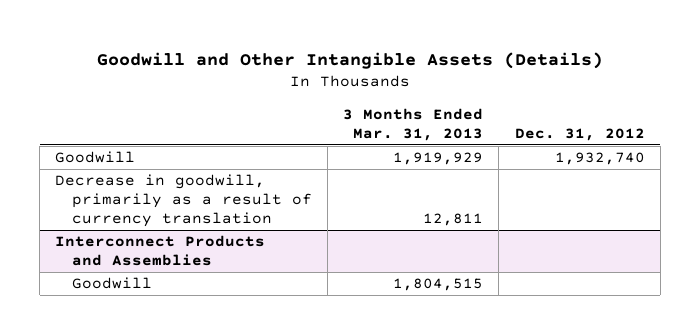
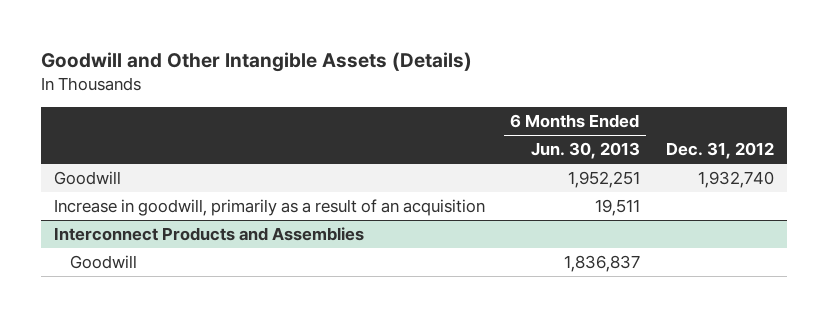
- | 3 Months Ended Mar. 31, 2013 | Dec. 31, 2012
+ | 6 Months Ended Jun. 30, 2013 | Dec. 31, 2012
- Decrease in goodwill, primarily as a result of currency translation | 12,811 |
+ Increase in goodwill, primarily as a result of an acquisition | 19,511 |

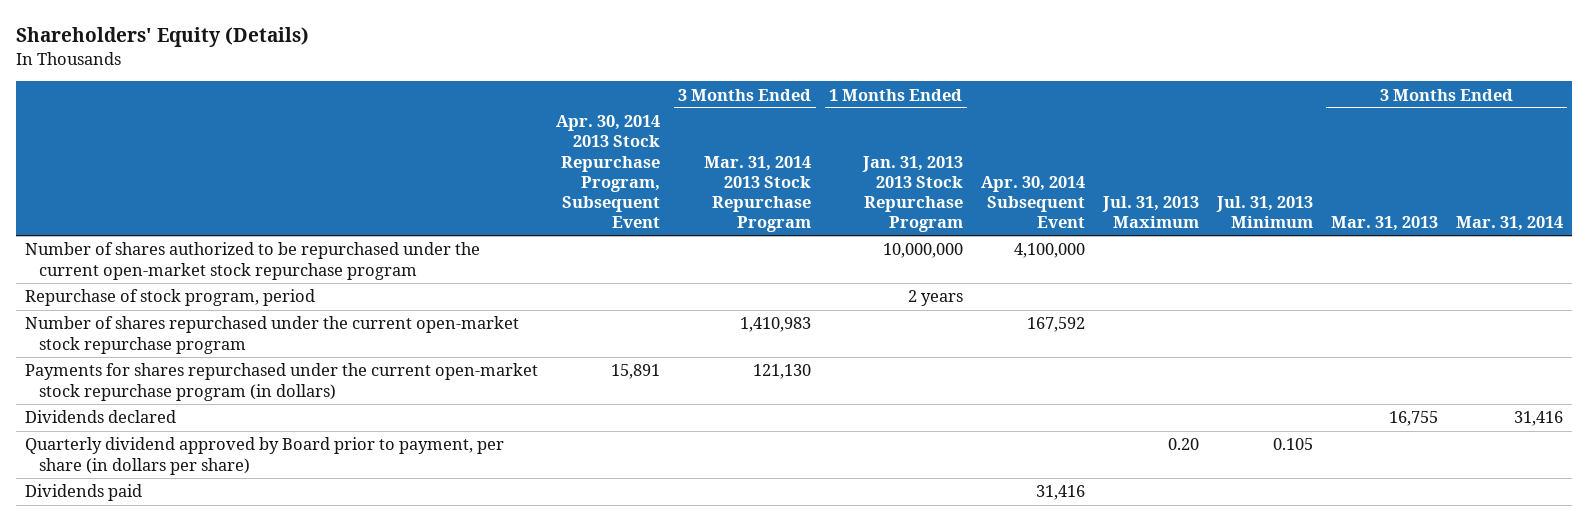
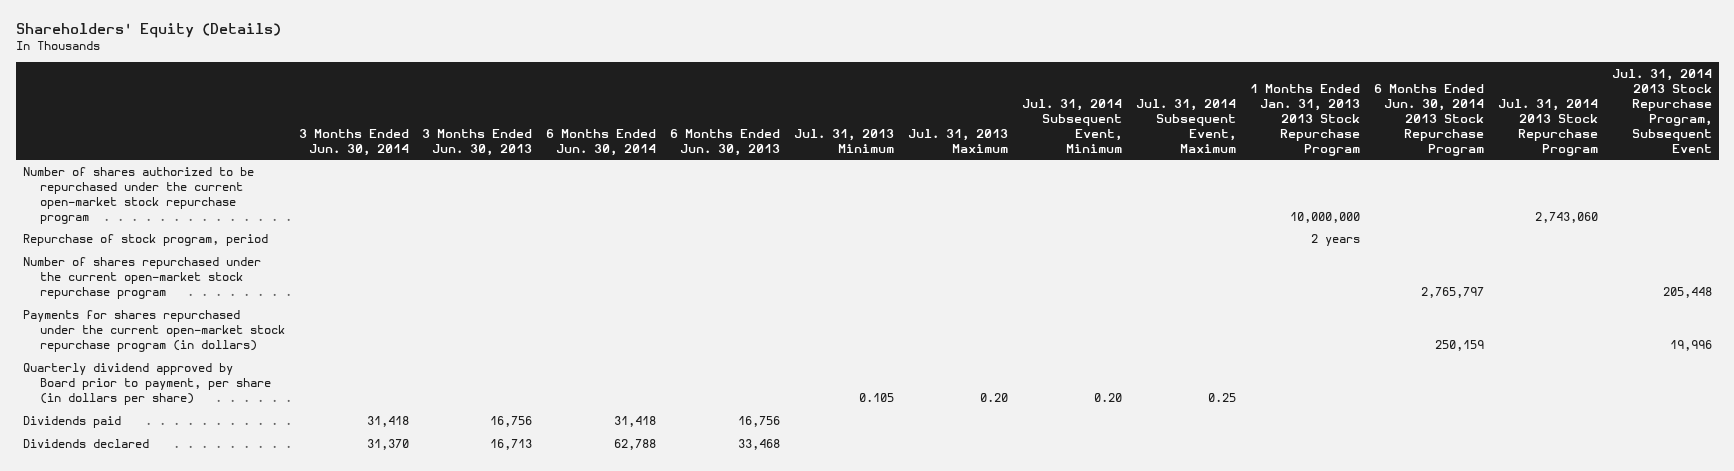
- | Apr. 30, 2014 2013 Stock Repurchase Program, Subsequent Event | 3 Months Ended Mar. 31, 2014 2013 Stock Repurchase Program | 1 Months Ended Jan. 31, 2013 2013 Stock Repurchase Program | Apr. 30, 2014 Subsequent Event | Jul. 31, 2013 Maximum | Jul. 31, 2013 Minimum | 3 Months Ended Mar. 31, 2013 | 3 Months Ended Mar. 31, 2014
+ | 3 Months Ended Jun. 30, 2014 | 3 Months Ended Jun. 30, 2013 | 6 Months Ended Jun. 30, 2014 | 6 Months Ended Jun. 30, 2013 | Jul. 31, 2013 Minimum | Jul. 31, 2013 Maximum | Jul. 31, 2014 Subsequent Event, Minimum | Jul. 31, 2014 Subsequent Event, Maximum | 1 Months Ended Jan. 31, 2013 2013 Stock Repurchase Program | 6 Months Ended Jun. 30, 2014 2013 Stock Repurchase Program | Jul. 31, 2014 2013 Stock Repurchase Program | Jul. 31, 2014 2013 Stock Repurchase Program, Subsequent Event
moved down: Dividends declared | 31,370 | 16,713 | 62,788 | 33,468 | | | | | | | |

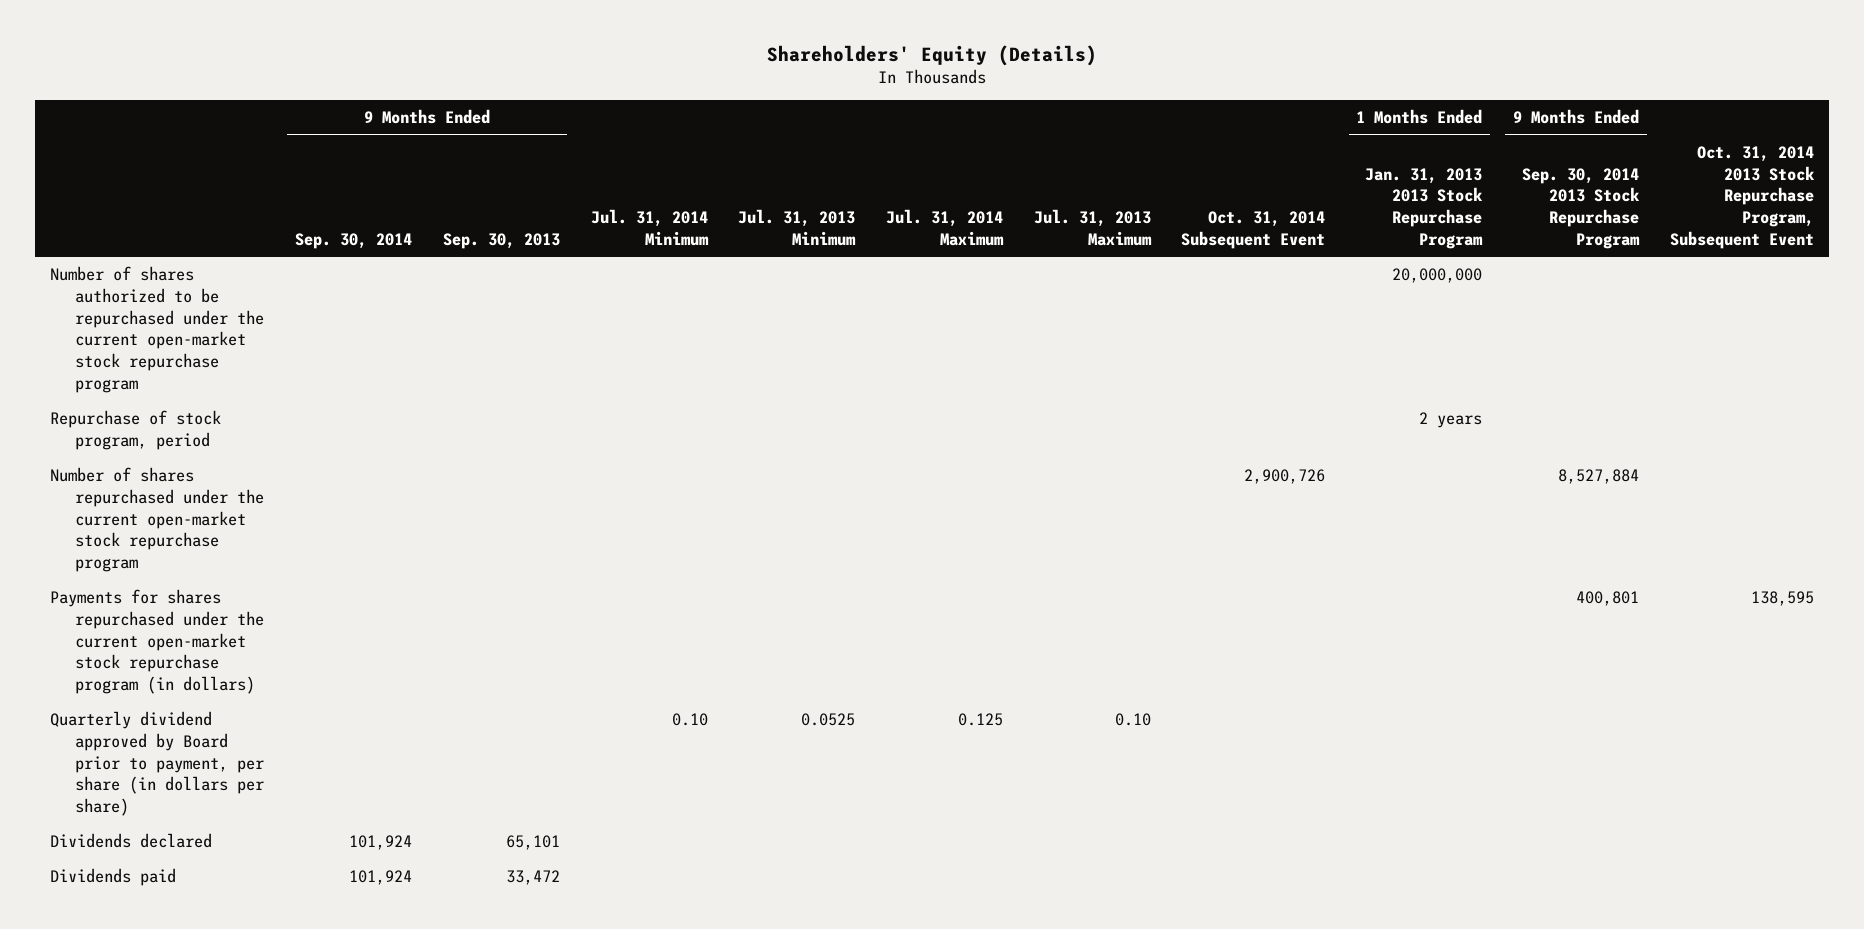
- | 3 Months Ended Jun. 30, 2014 | 3 Months Ended Jun. 30, 2013 | 6 Months Ended Jun. 30, 2014 | 6 Months Ended Jun. 30, 2013 | Jul. 31, 2013 Minimum | Jul. 31, 2013 Maximum | Jul. 31, 2014 Subsequent Event, Minimum | Jul. 31, 2014 Subsequent Event, Maximum | 1 Months Ended Jan. 31, 2013 2013 Stock Repurchase Program | 6 Months Ended Jun. 30, 2014 2013 Stock Repurchase Program | Jul. 31, 2014 2013 Stock Repurchase Program | Jul. 31, 2014 2013 Stock Repurchase Program, Subsequent Event
+ | 9 Months Ended Sep. 30, 2014 | 9 Months Ended Sep. 30, 2013 | Jul. 31, 2014 Minimum | Jul. 31, 2013 Minimum | Jul. 31, 2014 Maximum | Jul. 31, 2013 Maximum | Oct. 31, 2014 Subsequent Event | 1 Months Ended Jan. 31, 2013 2013 Stock Repurchase Program | 9 Months Ended Sep. 30, 2014 2013 Stock Repurchase Program | Oct. 31, 2014 2013 Stock Repurchase Program, Subsequent Event
- Number of shares authorized to be repurchased under the current open-market stock repurchase program | | | | | | | | | 10,000,000 | | 2,743,060 |
+ Number of shares authorized to be repurchased under the current open-market stock repurchase program | | | | | | | | 20,000,000 | |
- Quarterly dividend approved by Board prior to payment, per share (in dollars per share) | | | | | 0.105 | 0.20 | 0.20 | 0.25 | | | |
+ Quarterly dividend approved by Board prior to payment, per share (in dollars per share) | | | 0.10 | 0.0525 | 0.125 | 0.10 | | | |
moved down: Dividends paid | 101,924 | 33,472 | | | | | | | |

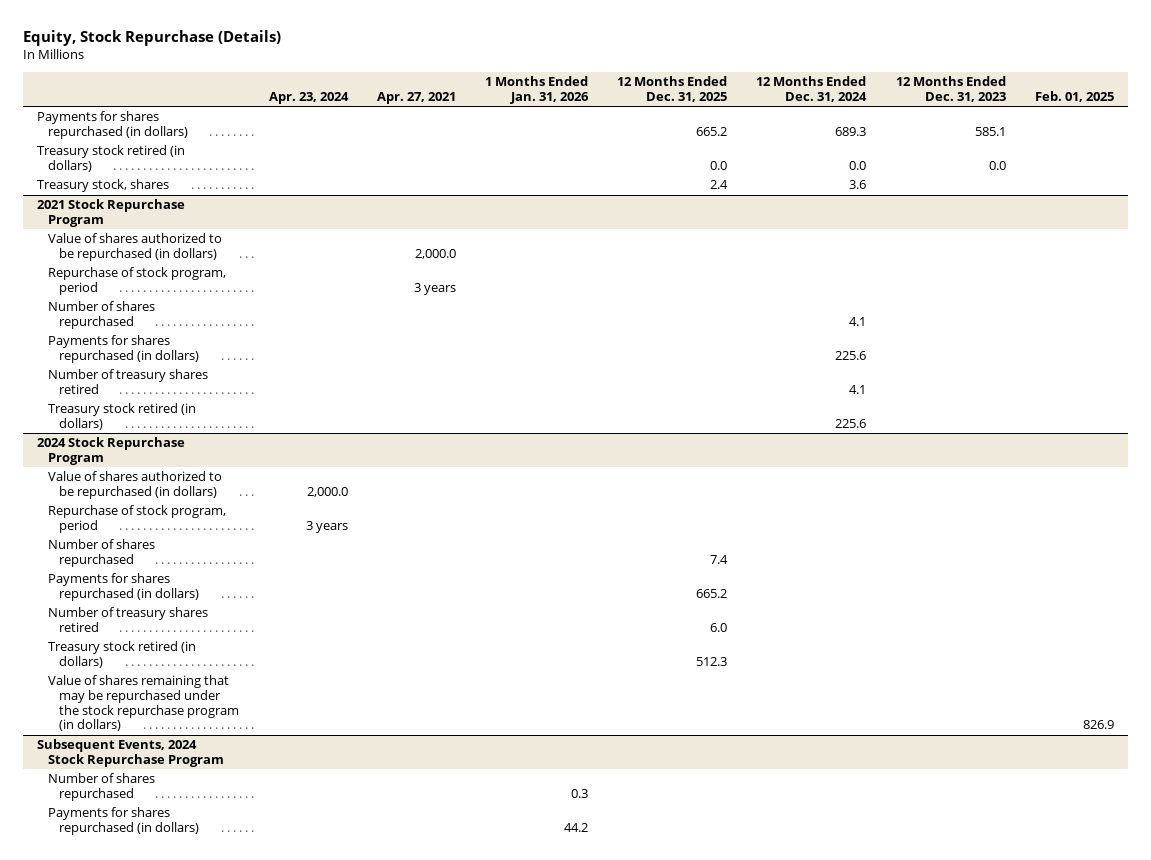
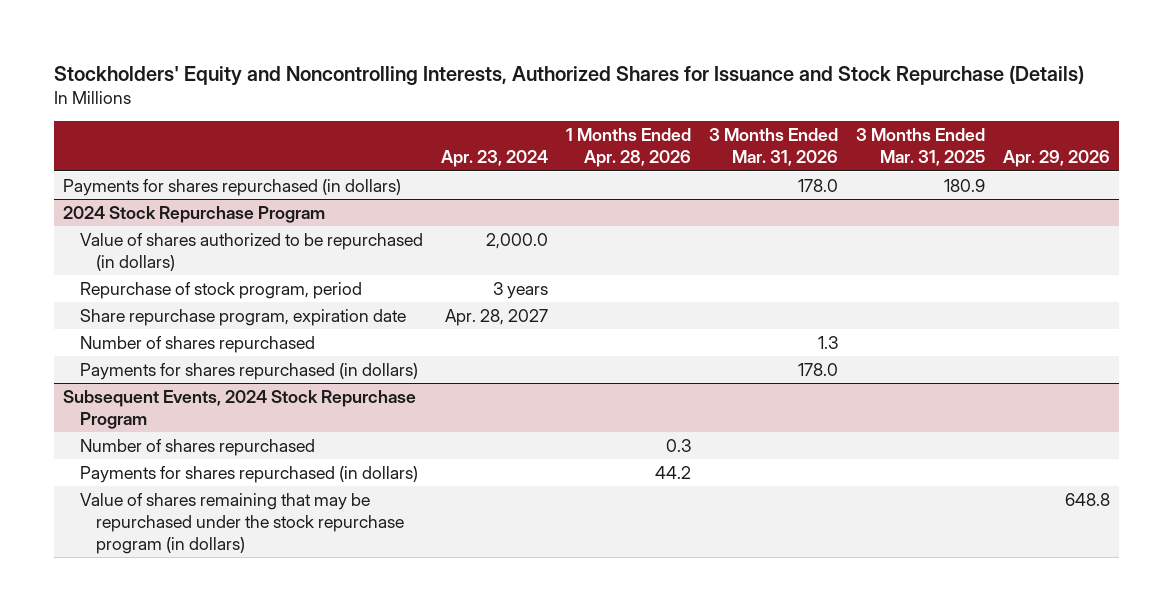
- Equity, Stock Repurchase (Details)
+ Stockholders' Equity and Noncontrolling Interests, Authorized Shares for Issuance and Stock Repurchase (Details)
- | Apr. 23, 2024 | Apr. 27, 2021 | 1 Months Ended Jan. 31, 2026 | 12 Months Ended Dec. 31, 2025 | 12 Months Ended Dec. 31, 2024 | 12 Months Ended Dec. 31, 2023 | Feb. 01, 2025
+ | Apr. 23, 2024 | 1 Months Ended Apr. 28, 2026 | 3 Months Ended Mar. 31, 2026 | 3 Months Ended Mar. 31, 2025 | Apr. 29, 2026
- Treasury stock retired (in dollars) | | | | 0.0 | 0.0 | 0.0 |
- Treasury stock, shares | | | | 2.4 | 3.6 | |
- 2021 Stock Repurchase Program
- Value of shares authorized to be repurchased (in dollars) | | 2,000.0 | | | | |
- Repurchase of stock program, period | | 3 years | | | | |
- Number of shares repurchased | | | | | 4.1 | |
- Payments for shares repurchased (in dollars) | | | | | 225.6 | |
- Number of treasury shares retired | | | | | 4.1 | |
- Treasury stock retired (in dollars) | | | | | 225.6 | |
@ 2024 Stock Repurchase Program
+ Share repurchase program, expiration date | Apr. 28, 2027 | | | |
- Number of treasury shares retired | | | | 6.0 | | |
- Treasury stock retired (in dollars) | | | | 512.3 | | |
- Value of shares remaining that may be repurchased under the stock repurchase program (in dollars) | | | | | | | 826.9
@ Subsequent Events, 2024 Stock Repurchase Program
+ Value of shares remaining that may be repurchased under the stock repurchase program (in dollars) | | | | | 648.8

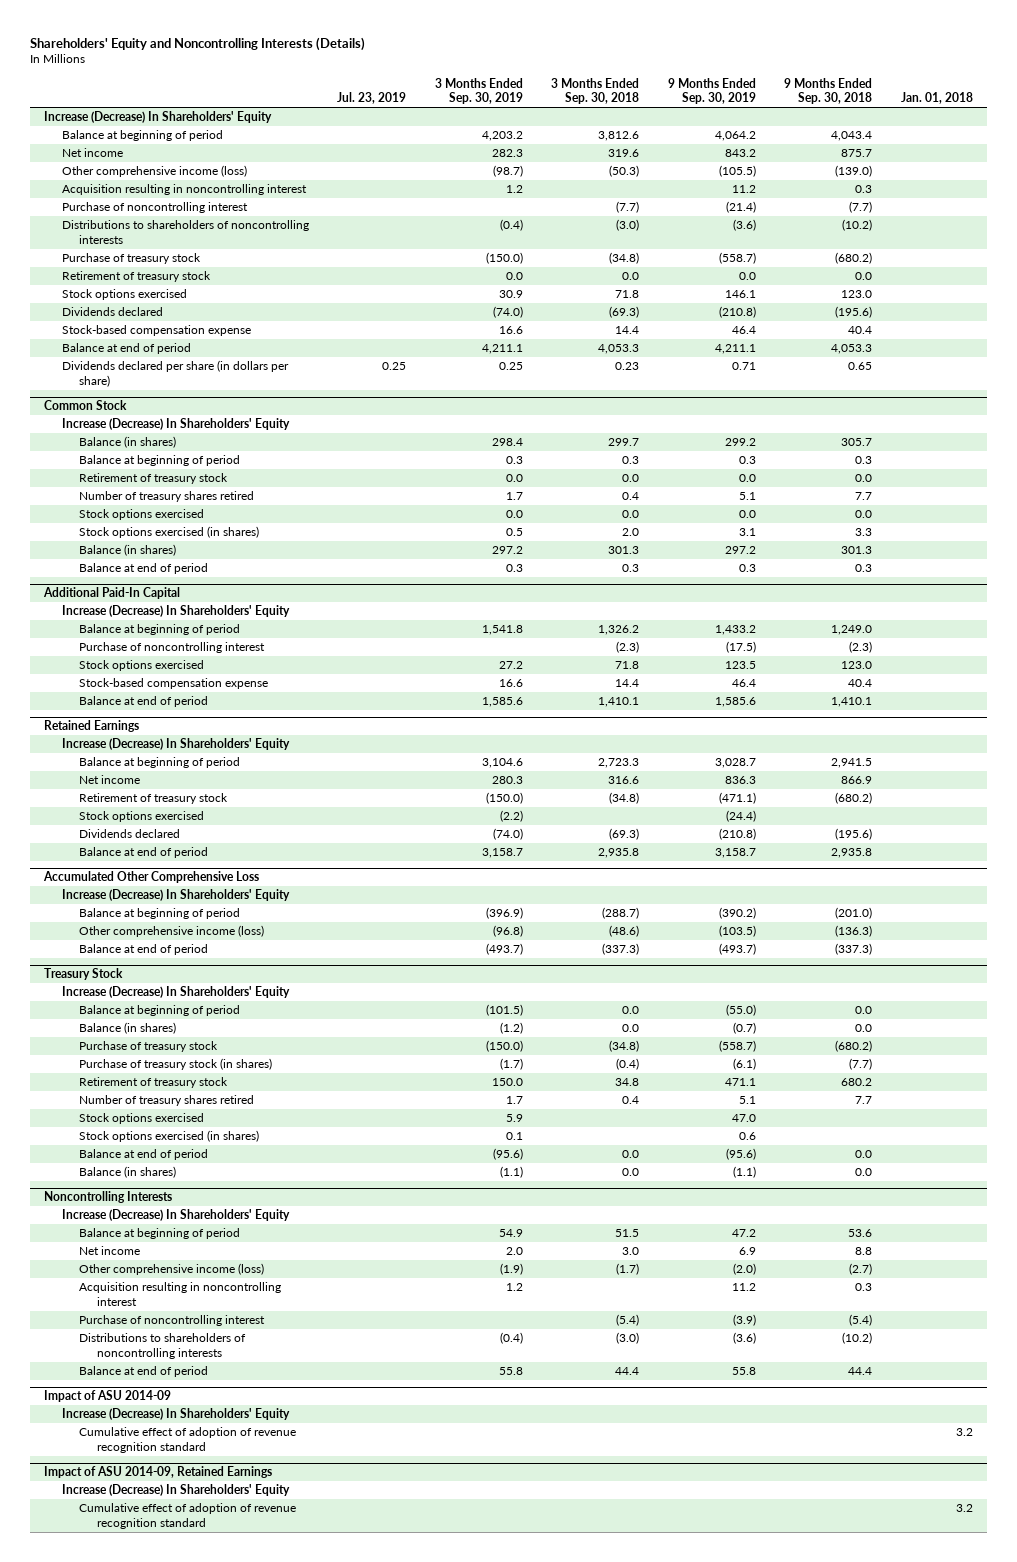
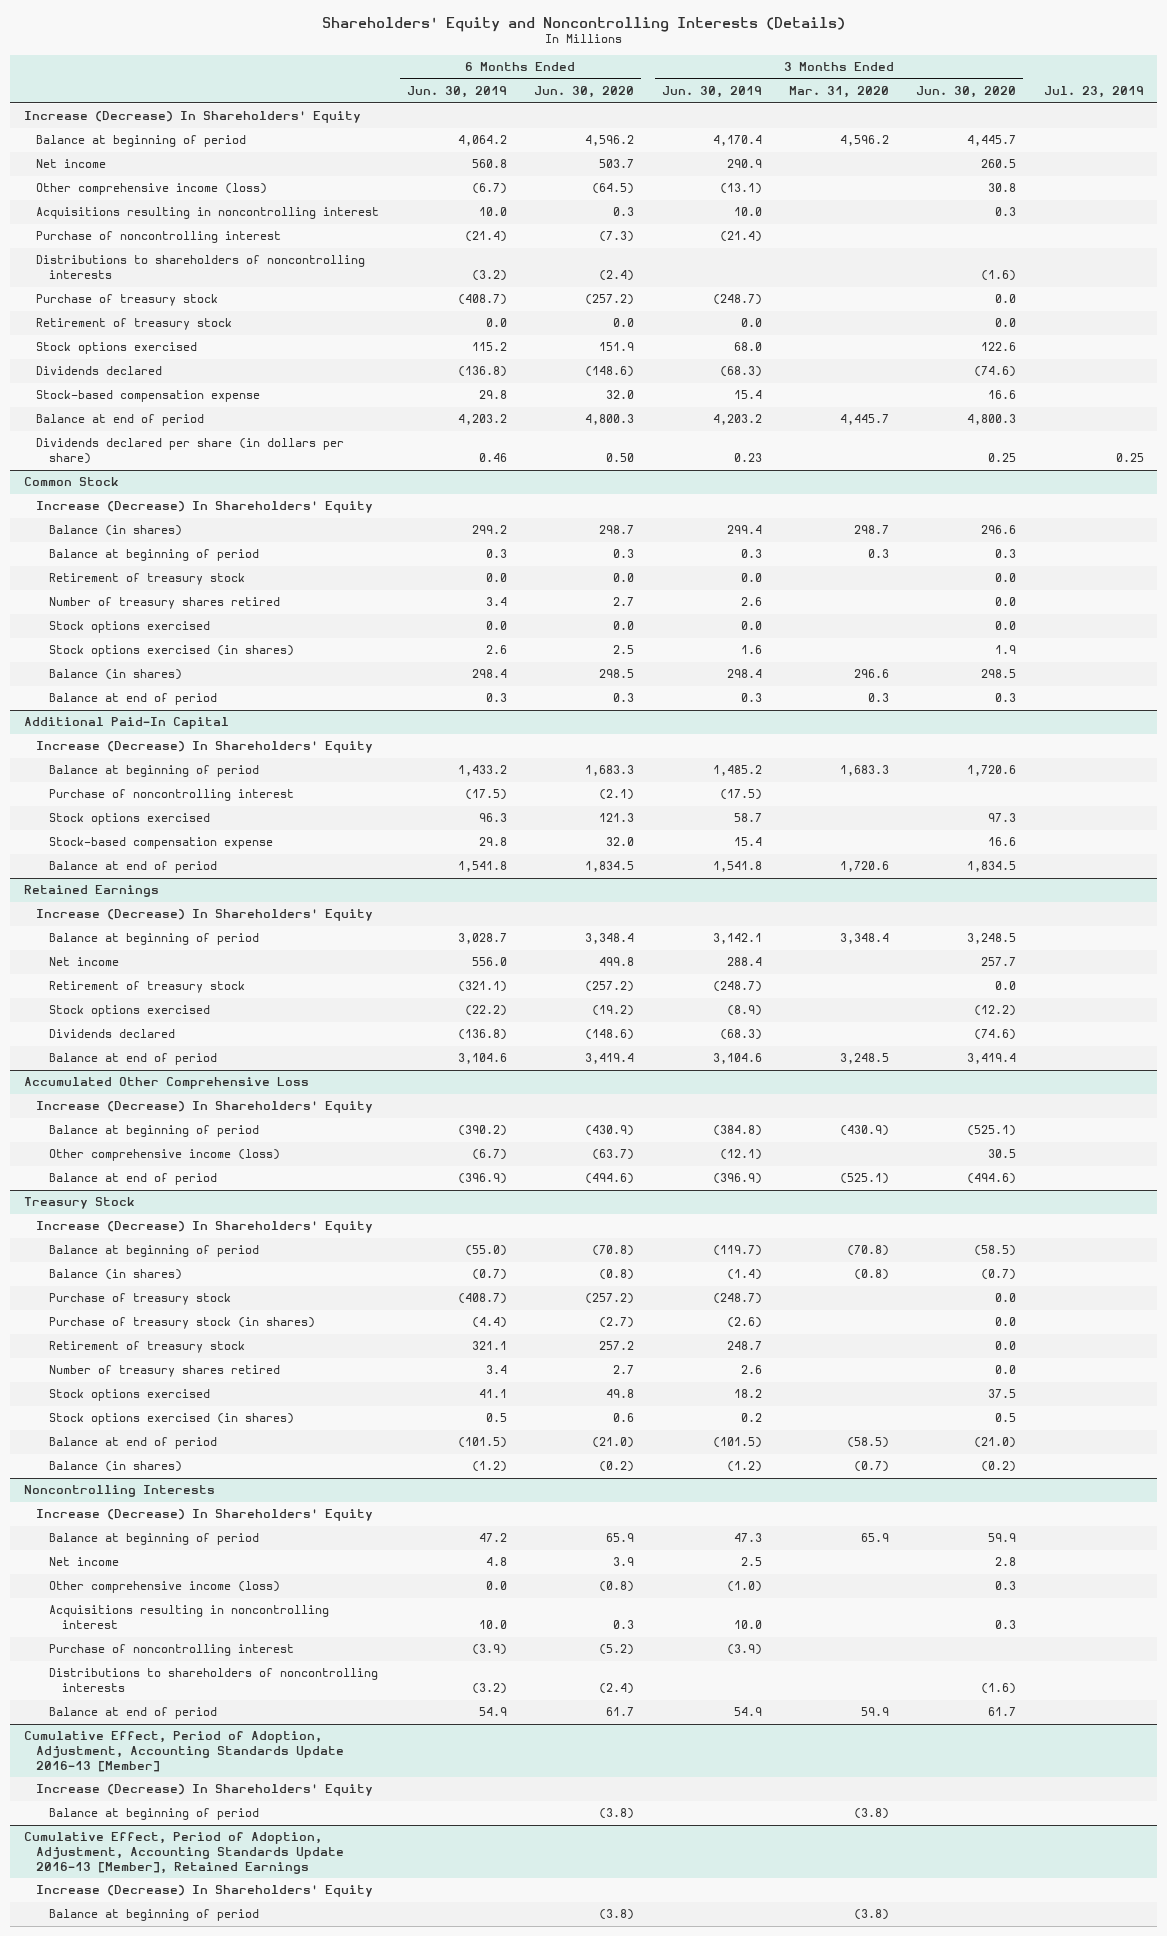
- | Jul. 23, 2019 | 3 Months Ended Sep. 30, 2019 | 3 Months Ended Sep. 30, 2018 | 9 Months Ended Sep. 30, 2019 | 9 Months Ended Sep. 30, 2018 | Jan. 01, 2018
+ | 6 Months Ended Jun. 30, 2019 | 6 Months Ended Jun. 30, 2020 | 3 Months Ended Jun. 30, 2019 | 3 Months Ended Mar. 31, 2020 | 3 Months Ended Jun. 30, 2020 | Jul. 23, 2019
- Acquisition resulting in noncontrolling interest | | 1.2 | | 11.2 | 0.3 |
+ Acquisitions resulting in noncontrolling interest | 10.0 | 0.3 | 10.0 | | 0.3 |
@ Noncontrolling Interests
- Acquisition resulting in noncontrolling interest | | 1.2 | | 11.2 | 0.3 |
+ Acquisitions resulting in noncontrolling interest | 10.0 | 0.3 | 10.0 | | 0.3 |
- Impact of ASU 2014-09
- Increase (Decrease) In Shareholders' Equity
- Cumulative effect of adoption of revenue recognition standard | | | | | | 3.2
- Impact of ASU 2014-09, Retained Earnings
- Increase (Decrease) In Shareholders' Equity
- Cumulative effect of adoption of revenue recognition standard | | | | | | 3.2
+ Cumulative Effect, Period of Adoption, Adjustment, Accounting Standards Update 2016-13 [Member]
+ Increase (Decrease) In Shareholders' Equity
+ Balance at beginning of period | | (3.8) | | (3.8) | |
+ Cumulative Effect, Period of Adoption, Adjustment, Accounting Standards Update 2016-13 [Member], Retained Earnings
+ Increase (Decrease) In Shareholders' Equity
+ Balance at beginning of period | | (3.8) | | (3.8) | |

